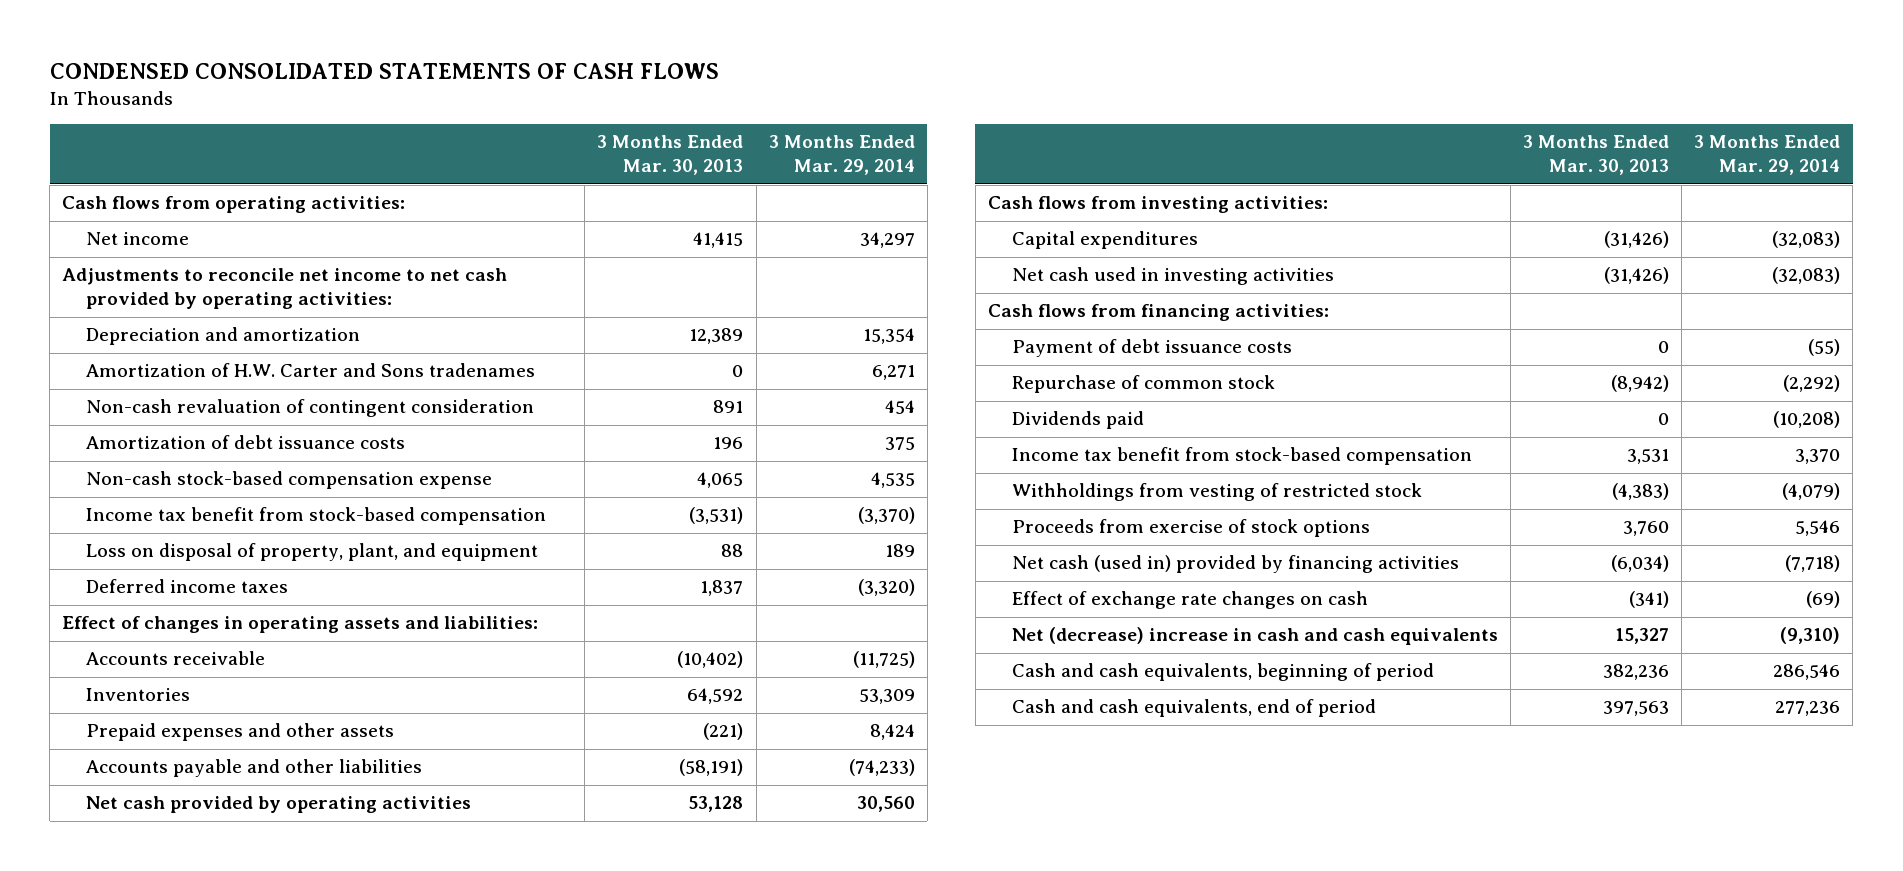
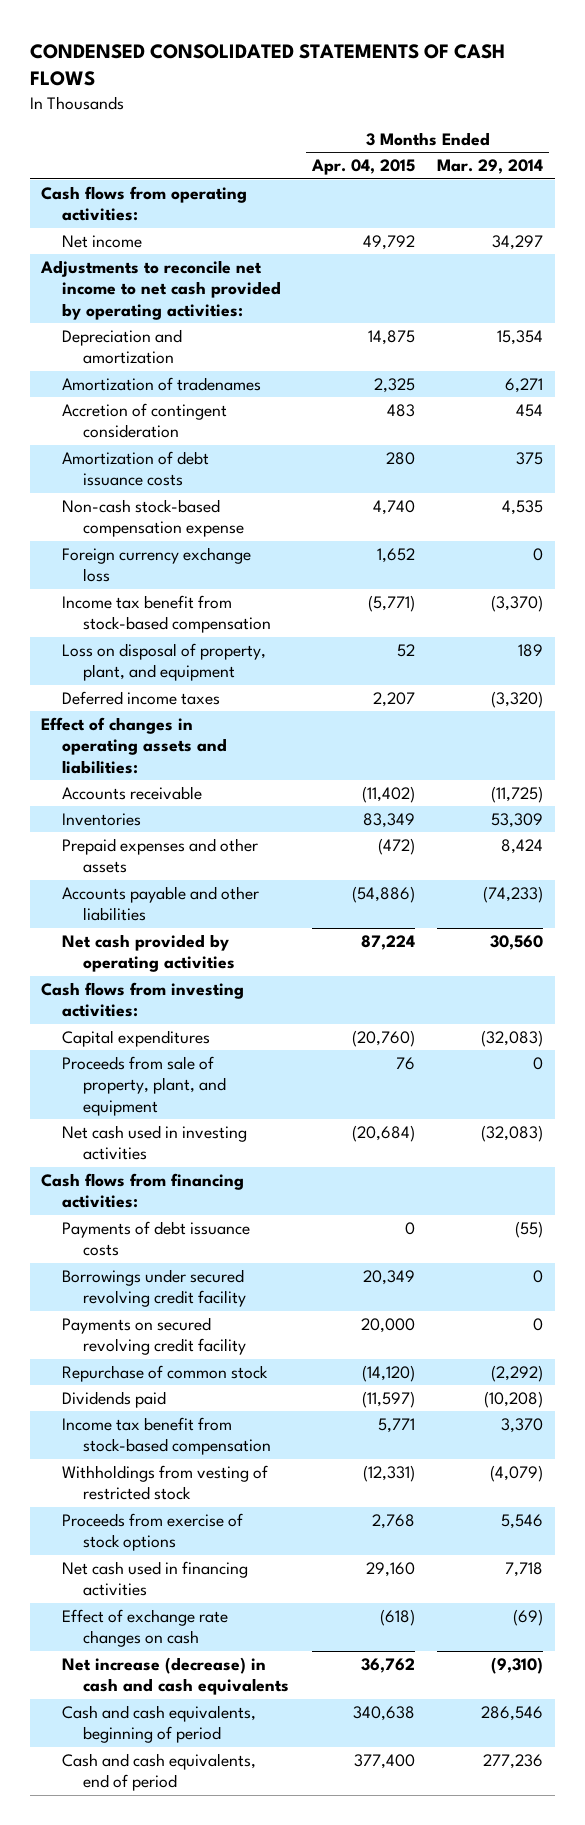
- | 3 Months Ended Mar. 30, 2013 | 3 Months Ended Mar. 29, 2014
+ | 3 Months Ended Apr. 04, 2015 | 3 Months Ended Mar. 29, 2014
- Amortization of H.W. Carter and Sons tradenames | 0 | 6,271
- Non-cash revaluation of contingent consideration | 891 | 454
+ Amortization of tradenames | 2,325 | 6,271
+ Accretion of contingent consideration | 483 | 454
+ Foreign currency exchange loss | 1,652 | 0
+ Proceeds from sale of property, plant, and equipment | 76 | 0
- Payment of debt issuance costs | 0 | (55)
+ Payments of debt issuance costs | 0 | (55)
+ Borrowings under secured revolving credit facility | 20,349 | 0
+ Payments on secured revolving credit facility | 20,000 | 0
- Net cash (used in) provided by financing activities | (6,034) | (7,718)
+ Net cash used in financing activities | 29,160 | 7,718
- Net (decrease) increase in cash and cash equivalents | 15,327 | (9,310)
+ Net increase (decrease) in cash and cash equivalents | 36,762 | (9,310)

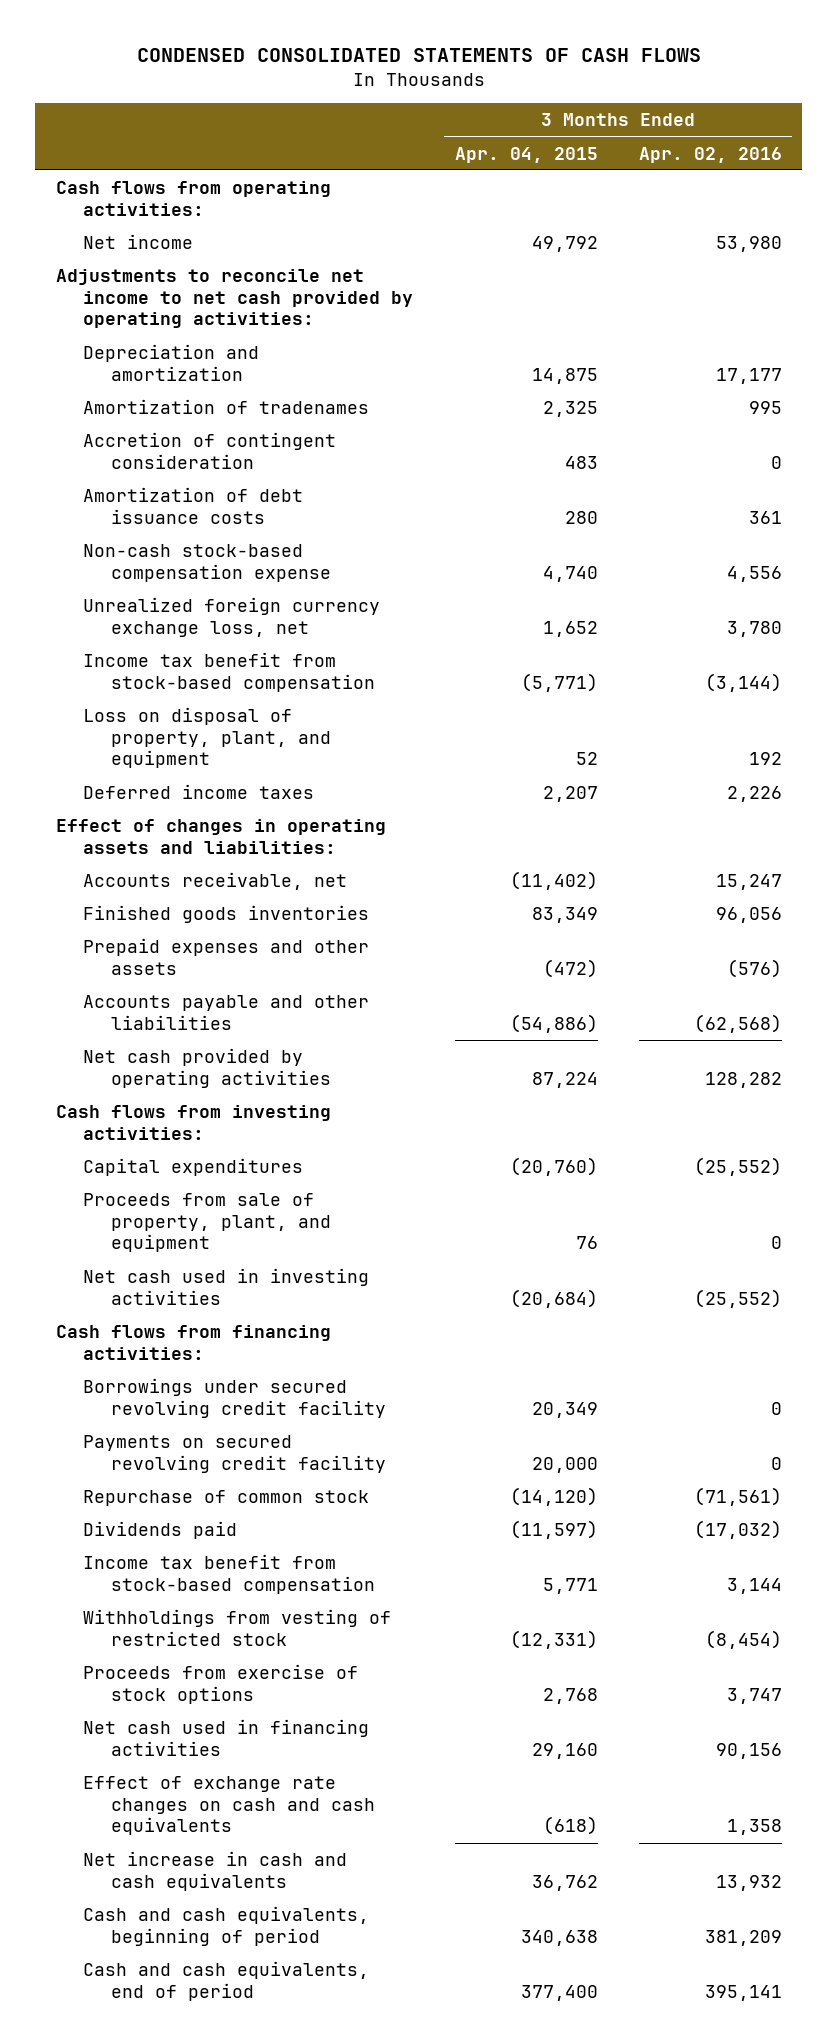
- | 3 Months Ended Apr. 04, 2015 | 3 Months Ended Mar. 29, 2014
+ | 3 Months Ended Apr. 04, 2015 | 3 Months Ended Apr. 02, 2016
- Foreign currency exchange loss | 1,652 | 0
+ Unrealized foreign currency exchange loss, net | 1,652 | 3,780
- Accounts receivable | (11,402) | (11,725)
- Inventories | 83,349 | 53,309
+ Accounts receivable, net | (11,402) | 15,247
+ Finished goods inventories | 83,349 | 96,056
- Payments of debt issuance costs | 0 | (55)
- Effect of exchange rate changes on cash | (618) | (69)
- Net increase (decrease) in cash and cash equivalents | 36,762 | (9,310)
+ Effect of exchange rate changes on cash and cash equivalents | (618) | 1,358
+ Net increase in cash and cash equivalents | 36,762 | 13,932

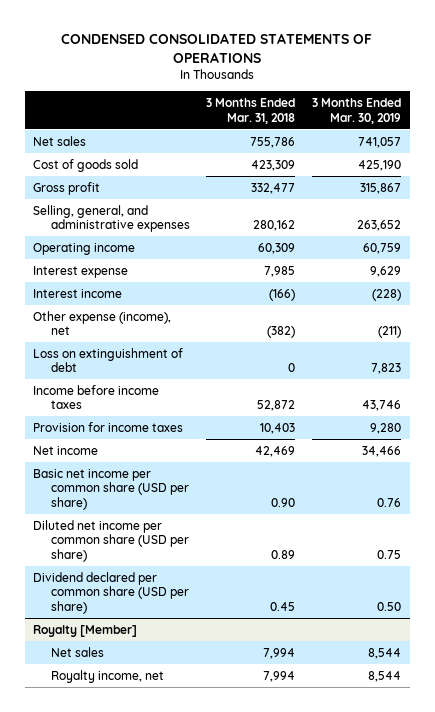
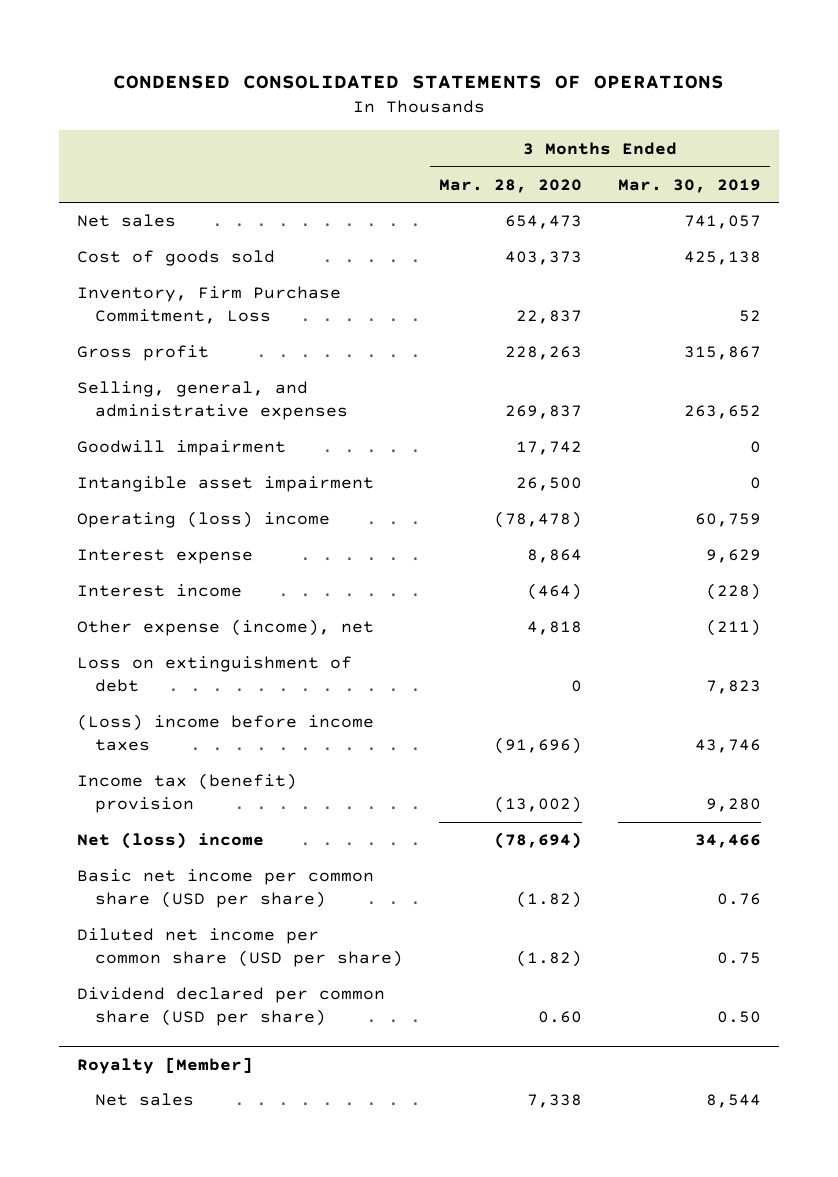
- | 3 Months Ended Mar. 31, 2018 | 3 Months Ended Mar. 30, 2019
+ | 3 Months Ended Mar. 28, 2020 | 3 Months Ended Mar. 30, 2019
- Cost of goods sold | 423,309 | 425,190
+ Cost of goods sold | 403,373 | 425,138
+ Inventory, Firm Purchase Commitment, Loss | 22,837 | 52
- Operating income | 60,309 | 60,759
+ Goodwill impairment | 17,742 | 0
+ Intangible asset impairment | 26,500 | 0
+ Operating (loss) income | (78,478) | 60,759
- Income before income taxes | 52,872 | 43,746
- Provision for income taxes | 10,403 | 9,280
- Net income | 42,469 | 34,466
+ (Loss) income before income taxes | (91,696) | 43,746
+ Income tax (benefit) provision | (13,002) | 9,280
+ Net (loss) income | (78,694) | 34,466
@ Royalty [Member]
- Royalty income, net | 7,994 | 8,544

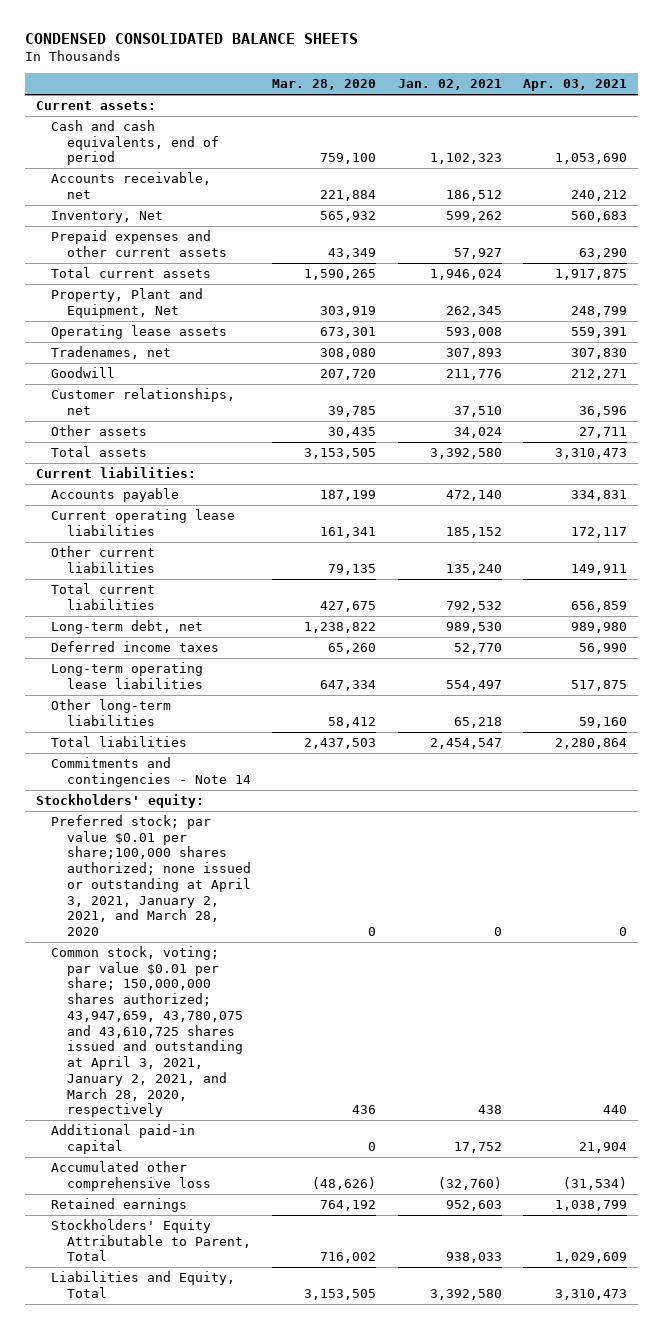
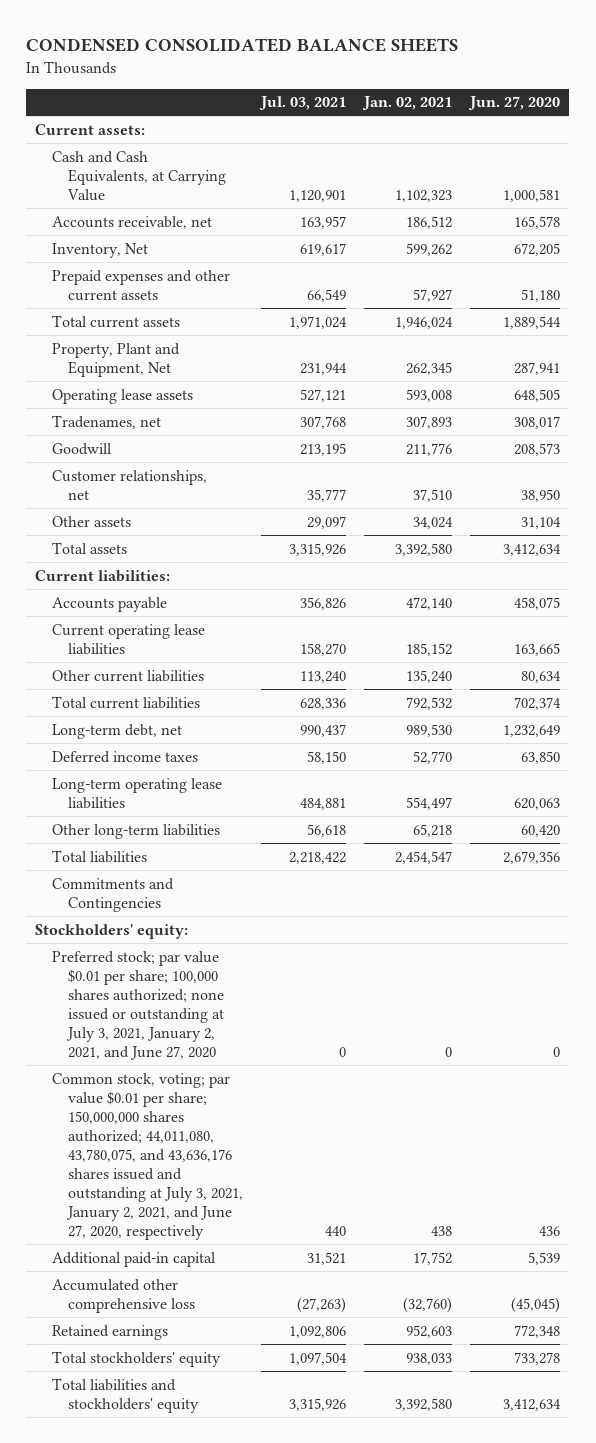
- | Mar. 28, 2020 | Jan. 02, 2021 | Apr. 03, 2021
+ | Jul. 03, 2021 | Jan. 02, 2021 | Jun. 27, 2020
- Cash and cash equivalents, end of period | 759,100 | 1,102,323 | 1,053,690
+ Cash and Cash Equivalents, at Carrying Value | 1,120,901 | 1,102,323 | 1,000,581
- Commitments and contingencies - Note 14
+ Commitments and Contingencies
- Preferred stock; par value $0.01 per share;100,000 shares authorized; none issued or outstanding at April 3, 2021, January 2, 2021, and March 28, 2020 | 0 | 0 | 0
- Common stock, voting; par value $0.01 per share; 150,000,000 shares authorized; 43,947,659, 43,780,075 and 43,610,725 shares issued and outstanding at April 3, 2021, January 2, 2021, and March 28, 2020, respectively | 436 | 438 | 440
+ Preferred stock; par value $0.01 per share; 100,000 shares authorized; none issued or outstanding at July 3, 2021, January 2, 2021, and June 27, 2020 | 0 | 0 | 0
+ Common stock, voting; par value $0.01 per share; 150,000,000 shares authorized; 44,011,080, 43,780,075, and 43,636,176 shares issued and outstanding at July 3, 2021, January 2, 2021, and June 27, 2020, respectively | 440 | 438 | 436
- Stockholders' Equity Attributable to Parent, Total | 716,002 | 938,033 | 1,029,609
- Liabilities and Equity, Total | 3,153,505 | 3,392,580 | 3,310,473
+ Total stockholders' equity | 1,097,504 | 938,033 | 733,278
+ Total liabilities and stockholders' equity | 3,315,926 | 3,392,580 | 3,412,634

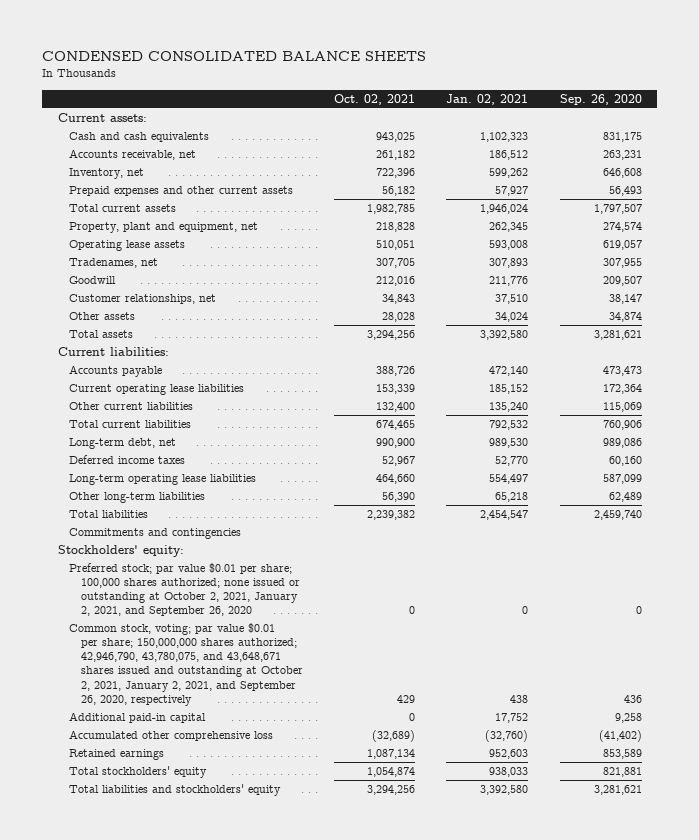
- | Jul. 03, 2021 | Jan. 02, 2021 | Jun. 27, 2020
+ | Oct. 02, 2021 | Jan. 02, 2021 | Sep. 26, 2020
- Cash and Cash Equivalents, at Carrying Value | 1,120,901 | 1,102,323 | 1,000,581
+ Cash and cash equivalents | 943,025 | 1,102,323 | 831,175
- Inventory, Net | 619,617 | 599,262 | 672,205
+ Inventory, net | 722,396 | 599,262 | 646,608
- Property, Plant and Equipment, Net | 231,944 | 262,345 | 287,941
+ Property, plant and equipment, net | 218,828 | 262,345 | 274,574
- Commitments and Contingencies
+ Commitments and contingencies
- Preferred stock; par value $0.01 per share; 100,000 shares authorized; none issued or outstanding at July 3, 2021, January 2, 2021, and June 27, 2020 | 0 | 0 | 0
- Common stock, voting; par value $0.01 per share; 150,000,000 shares authorized; 44,011,080, 43,780,075, and 43,636,176 shares issued and outstanding at July 3, 2021, January 2, 2021, and June 27, 2020, respectively | 440 | 438 | 436
+ Preferred stock; par value $0.01 per share; 100,000 shares authorized; none issued or outstanding at October 2, 2021, January 2, 2021, and September 26, 2020 | 0 | 0 | 0
+ Common stock, voting; par value $0.01 per share; 150,000,000 shares authorized; 42,946,790, 43,780,075, and 43,648,671 shares issued and outstanding at October 2, 2021, January 2, 2021, and September 26, 2020, respectively | 429 | 438 | 436

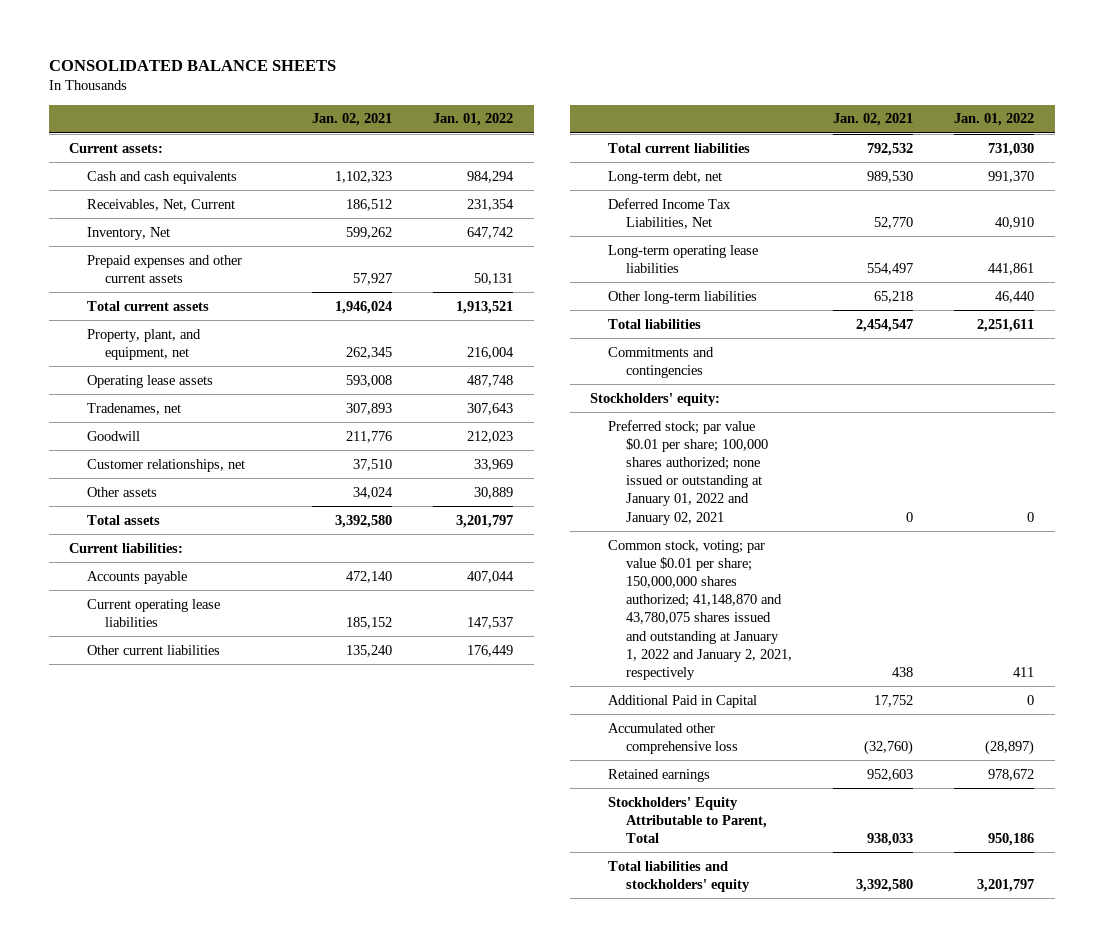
- CONDENSED CONSOLIDATED BALANCE SHEETS
+ CONSOLIDATED BALANCE SHEETS
- | Oct. 02, 2021 | Jan. 02, 2021 | Sep. 26, 2020
+ | Jan. 02, 2021 | Jan. 01, 2022
- Accounts receivable, net | 261,182 | 186,512 | 263,231
- Inventory, net | 722,396 | 599,262 | 646,608
+ Receivables, Net, Current | 186,512 | 231,354
+ Inventory, Net | 599,262 | 647,742
- Property, plant and equipment, net | 218,828 | 262,345 | 274,574
+ Property, plant, and equipment, net | 262,345 | 216,004
- Deferred income taxes | 52,967 | 52,770 | 60,160
+ Deferred Income Tax Liabilities, Net | 52,770 | 40,910
- Preferred stock; par value $0.01 per share; 100,000 shares authorized; none issued or outstanding at October 2, 2021, January 2, 2021, and September 26, 2020 | 0 | 0 | 0
- Common stock, voting; par value $0.01 per share; 150,000,000 shares authorized; 42,946,790, 43,780,075, and 43,648,671 shares issued and outstanding at October 2, 2021, January 2, 2021, and September 26, 2020, respectively | 429 | 438 | 436
- Additional paid-in capital | 0 | 17,752 | 9,258
+ Preferred stock; par value $0.01 per share; 100,000 shares authorized; none issued or outstanding at January 01, 2022 and January 02, 2021 | 0 | 0
+ Common stock, voting; par value $0.01 per share; 150,000,000 shares authorized; 41,148,870 and 43,780,075 shares issued and outstanding at January 1, 2022 and January 2, 2021, respectively | 438 | 411
+ Additional Paid in Capital | 17,752 | 0
- Total stockholders' equity | 1,054,874 | 938,033 | 821,881
+ Stockholders' Equity Attributable to Parent, Total | 938,033 | 950,186

